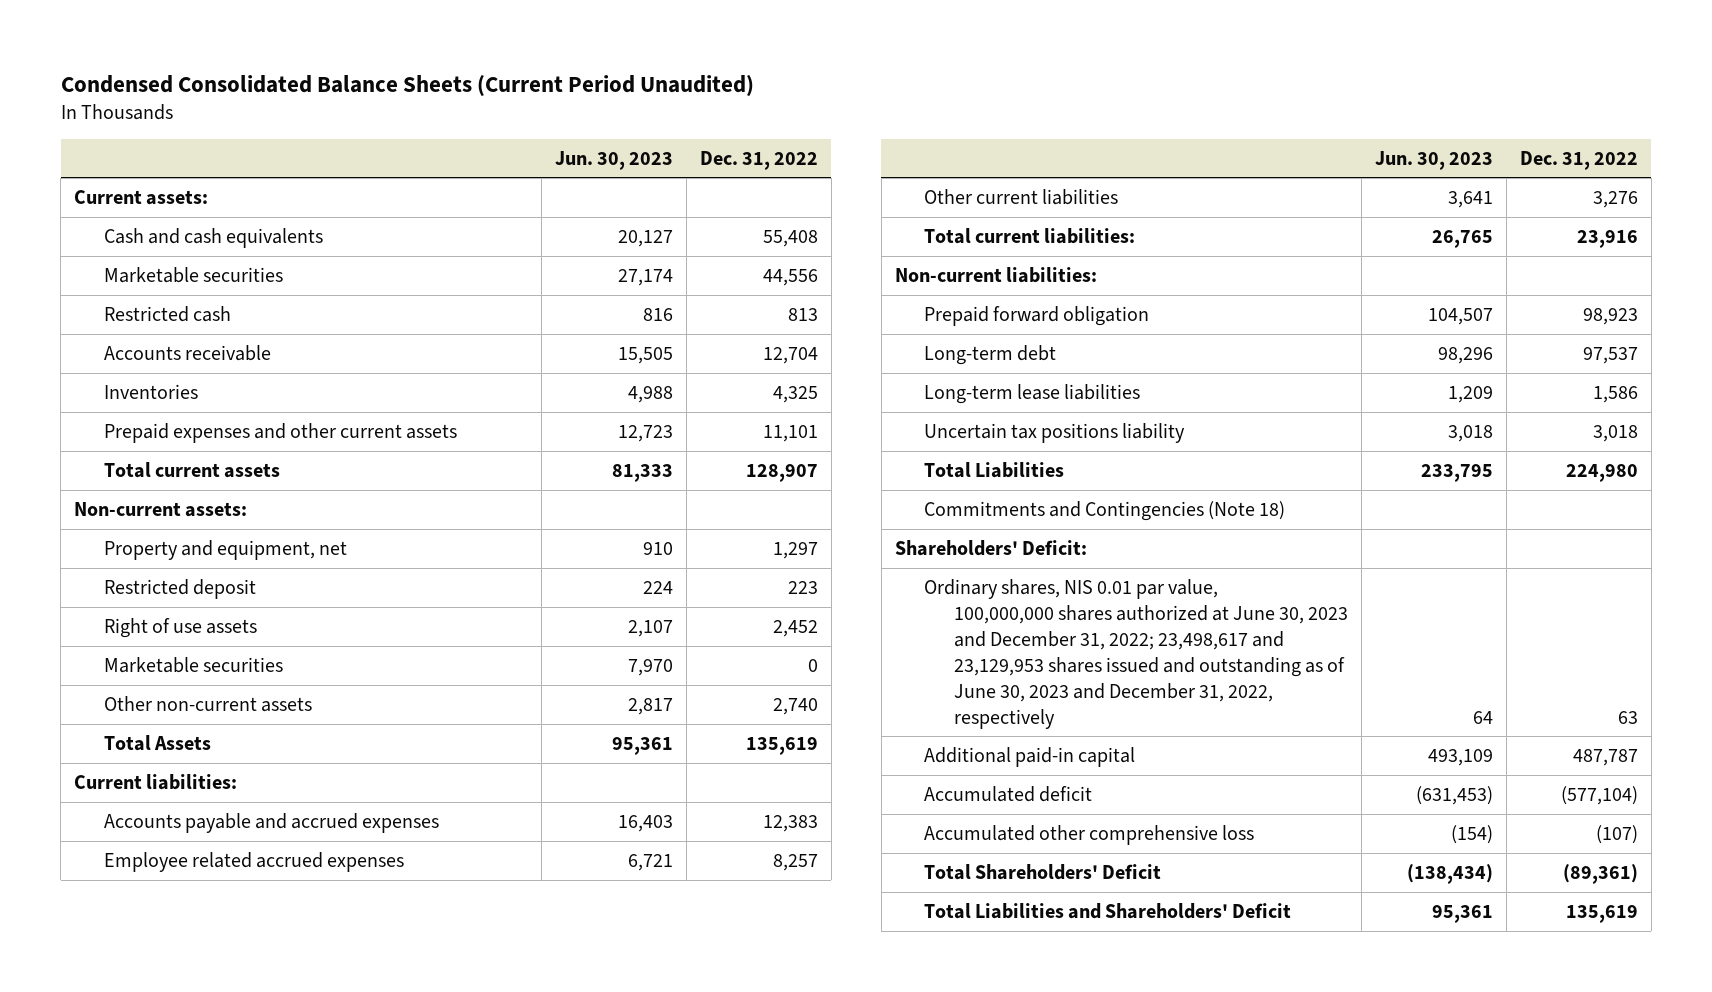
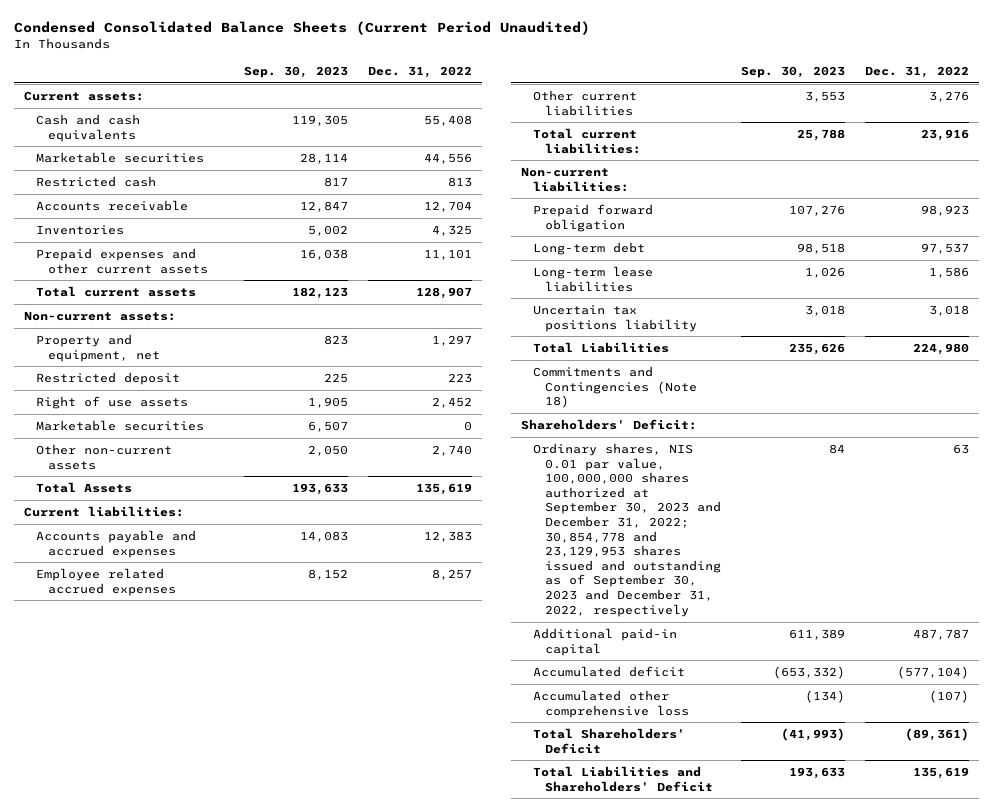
- | Jun. 30, 2023 | Dec. 31, 2022
+ | Sep. 30, 2023 | Dec. 31, 2022
- Ordinary shares, NIS 0.01 par value, 100,000,000 shares authorized at June 30, 2023 and December 31, 2022; 23,498,617 and 23,129,953 shares issued and outstanding as of June 30, 2023 and December 31, 2022, respectively | 64 | 63
+ Ordinary shares, NIS 0.01 par value, 100,000,000 shares authorized at September 30, 2023 and December 31, 2022; 30,854,778 and 23,129,953 shares issued and outstanding as of September 30, 2023 and December 31, 2022, respectively | 84 | 63

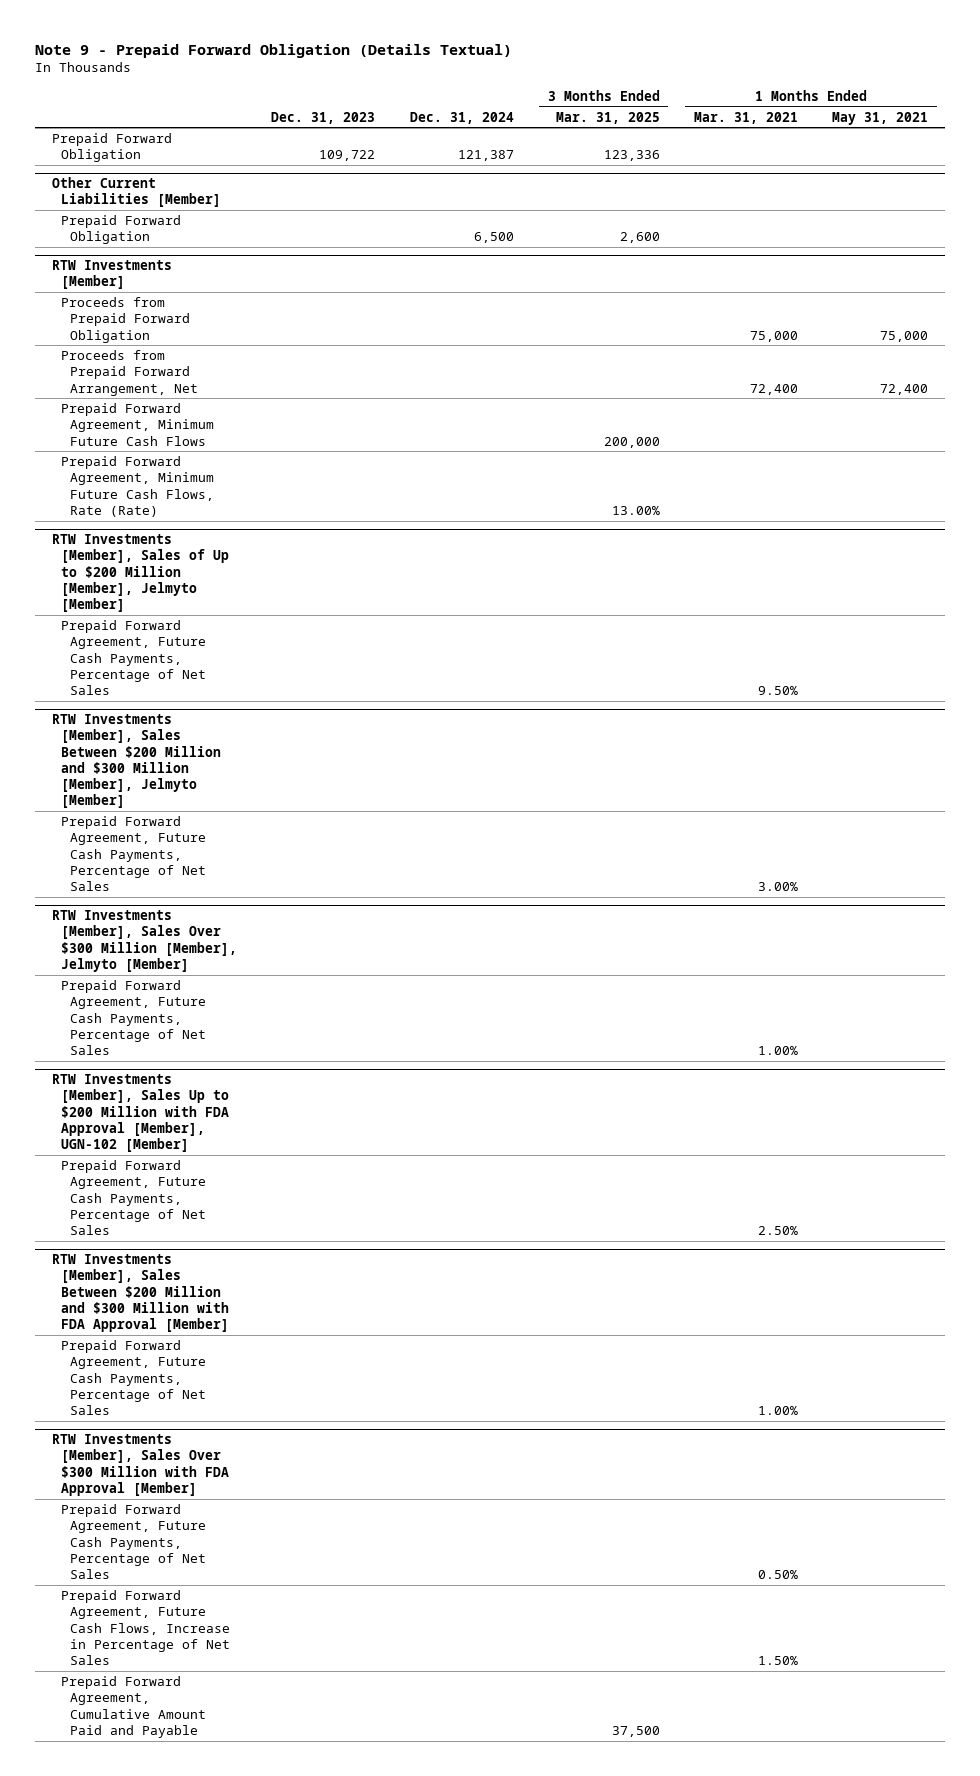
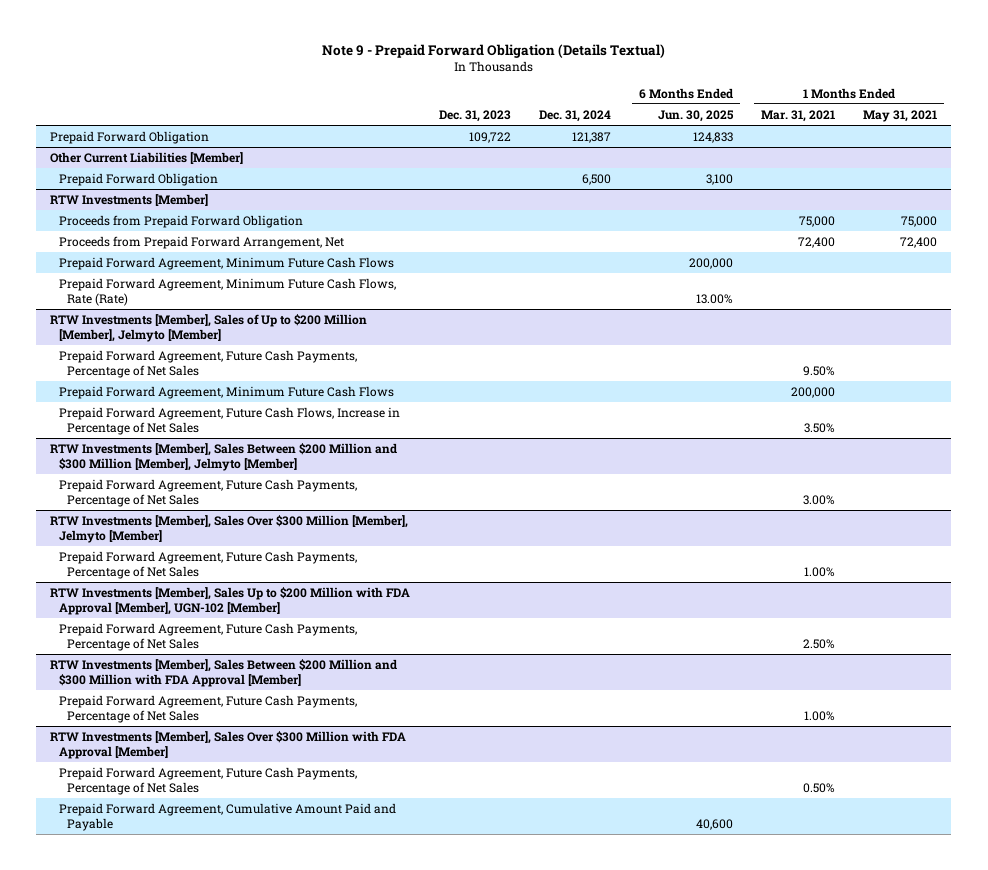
- | Dec. 31, 2023 | Dec. 31, 2024 | 3 Months Ended Mar. 31, 2025 | 1 Months Ended Mar. 31, 2021 | 1 Months Ended May 31, 2021
+ | Dec. 31, 2023 | Dec. 31, 2024 | 6 Months Ended Jun. 30, 2025 | 1 Months Ended Mar. 31, 2021 | 1 Months Ended May 31, 2021
@ RTW Investments [Member], Sales of Up to $200 Million [Member], Jelmyto [Member]
+ Prepaid Forward Agreement, Minimum Future Cash Flows | | | | 200,000 |
+ Prepaid Forward Agreement, Future Cash Flows, Increase in Percentage of Net Sales | | | | 3.50% |
@ RTW Investments [Member], Sales Over $300 Million with FDA Approval [Member]
- Prepaid Forward Agreement, Future Cash Flows, Increase in Percentage of Net Sales | | | | 1.50% |

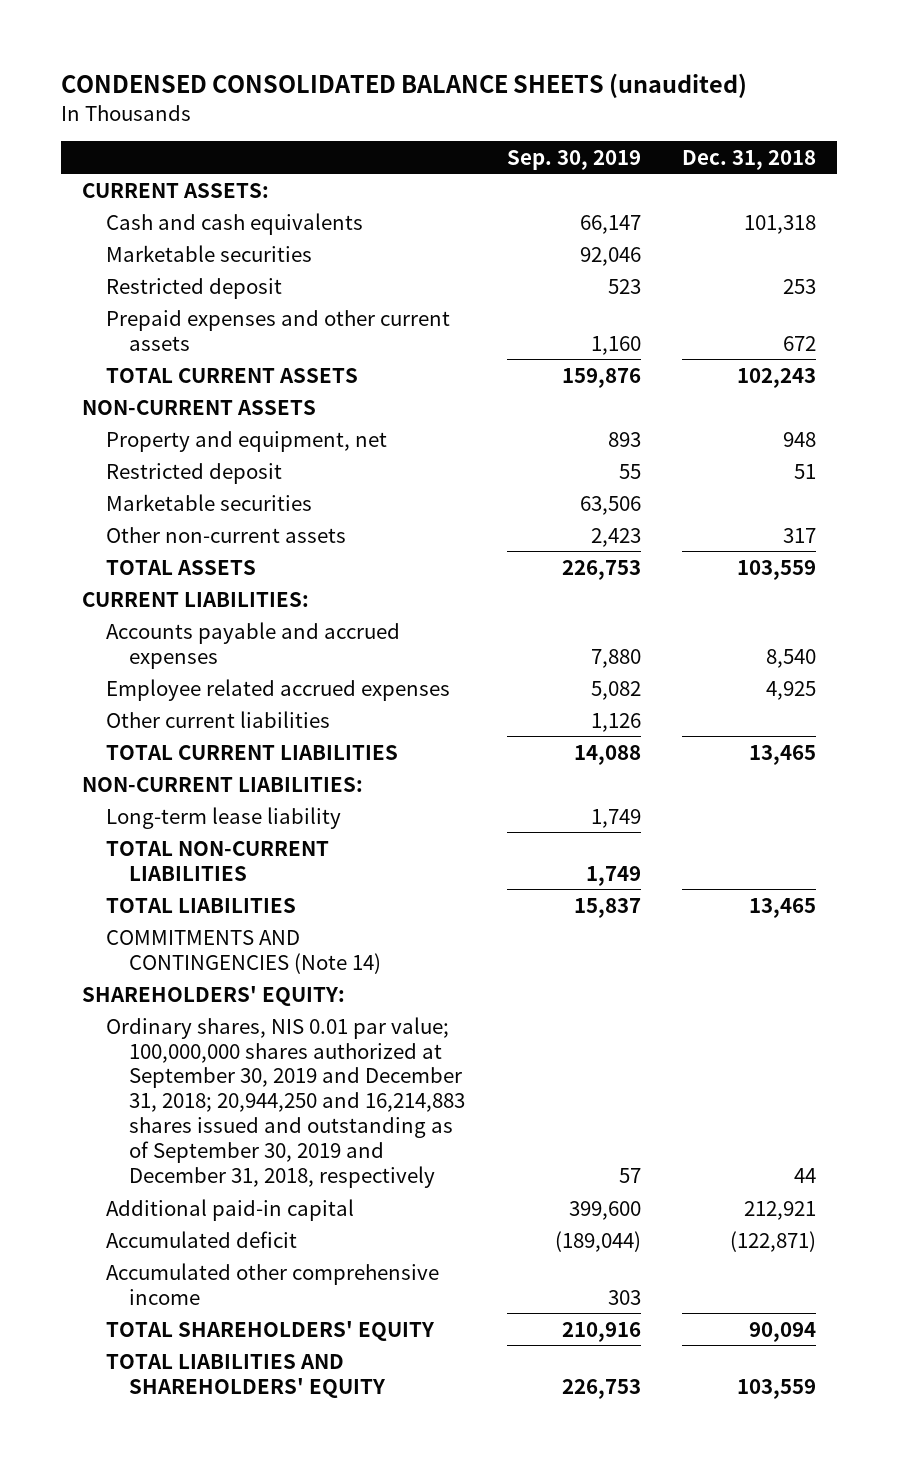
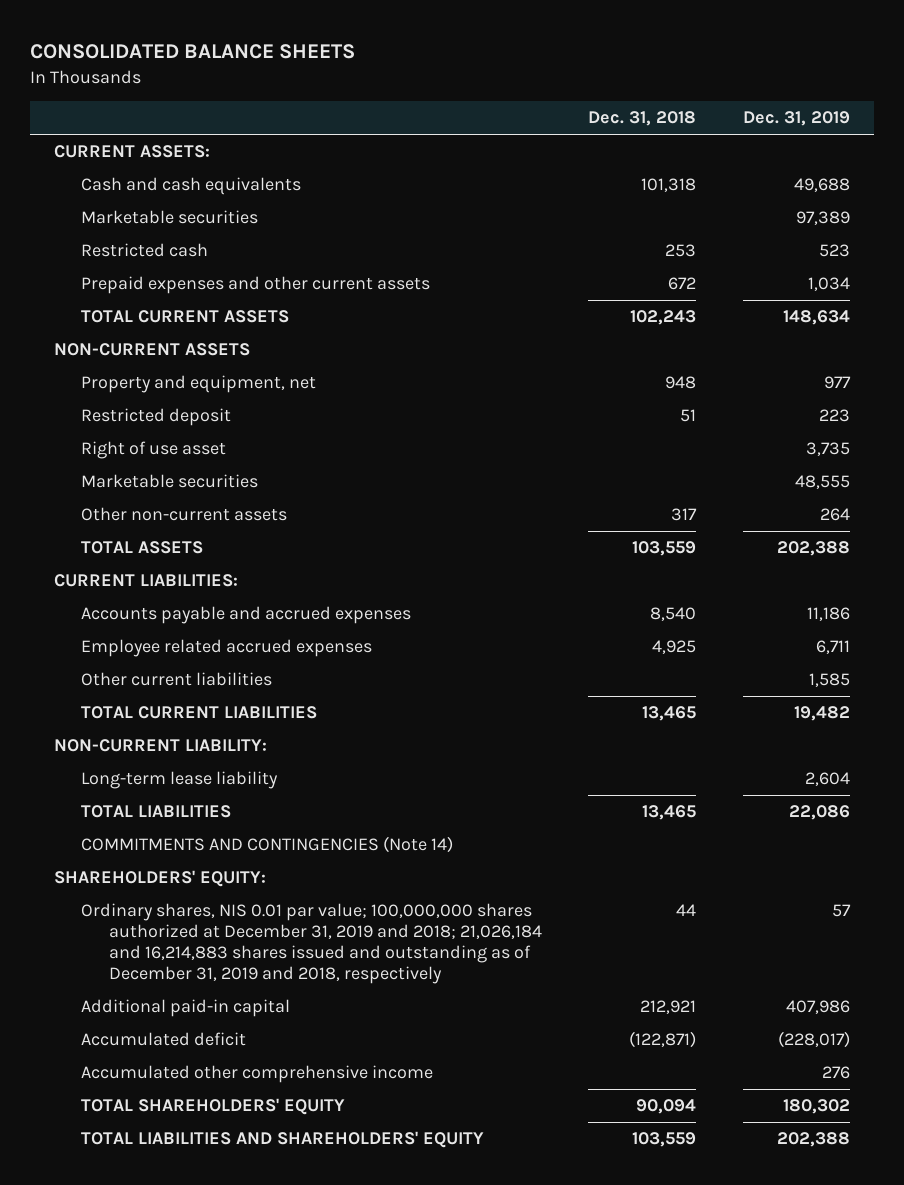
- CONDENSED CONSOLIDATED BALANCE SHEETS (unaudited)
+ CONSOLIDATED BALANCE SHEETS
- | Sep. 30, 2019 | Dec. 31, 2018
+ | Dec. 31, 2018 | Dec. 31, 2019
- Restricted deposit | 523 | 253
+ Restricted cash | 253 | 523
+ Right of use asset | | 3,735
- NON-CURRENT LIABILITIES:
+ NON-CURRENT LIABILITY:
- TOTAL NON-CURRENT LIABILITIES | 1,749 |
- Ordinary shares, NIS 0.01 par value; 100,000,000 shares authorized at September 30, 2019 and December 31, 2018; 20,944,250 and 16,214,883 shares issued and outstanding as of September 30, 2019 and December 31, 2018, respectively | 57 | 44
+ Ordinary shares, NIS 0.01 par value; 100,000,000 shares authorized at December 31, 2019 and 2018; 21,026,184 and 16,214,883 shares issued and outstanding as of December 31, 2019 and 2018, respectively | 44 | 57

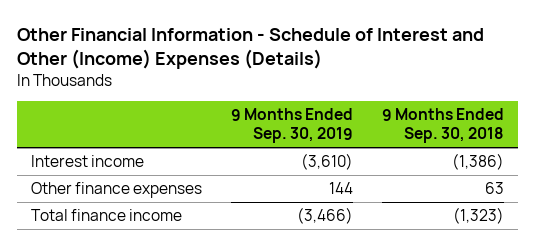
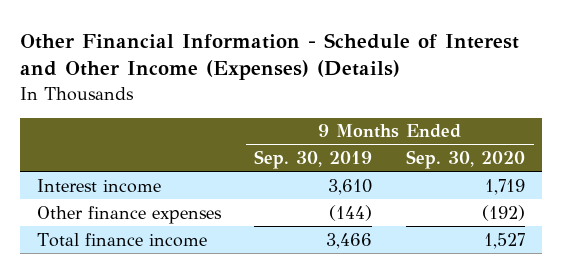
- Other Financial Information - Schedule of Interest and Other (Income) Expenses (Details)
+ Other Financial Information - Schedule of Interest and Other Income (Expenses) (Details)
- | 9 Months Ended Sep. 30, 2019 | 9 Months Ended Sep. 30, 2018
+ | 9 Months Ended Sep. 30, 2019 | 9 Months Ended Sep. 30, 2020
- Interest income | (3,610) | (1,386)
- Other finance expenses | 144 | 63
- Total finance income | (3,466) | (1,323)
+ Interest income | 3,610 | 1,719
+ Other finance expenses | (144) | (192)
+ Total finance income | 3,466 | 1,527

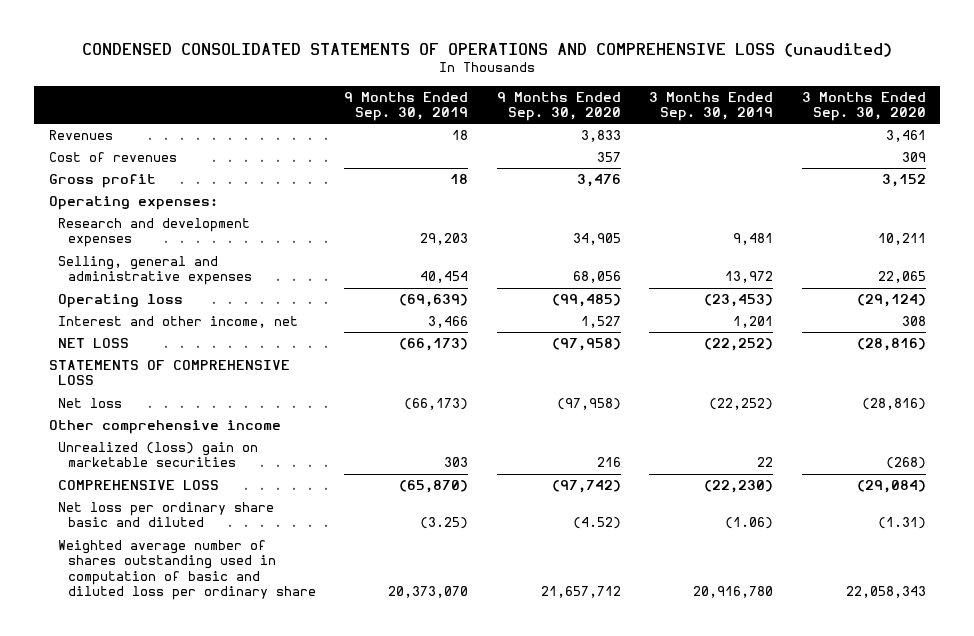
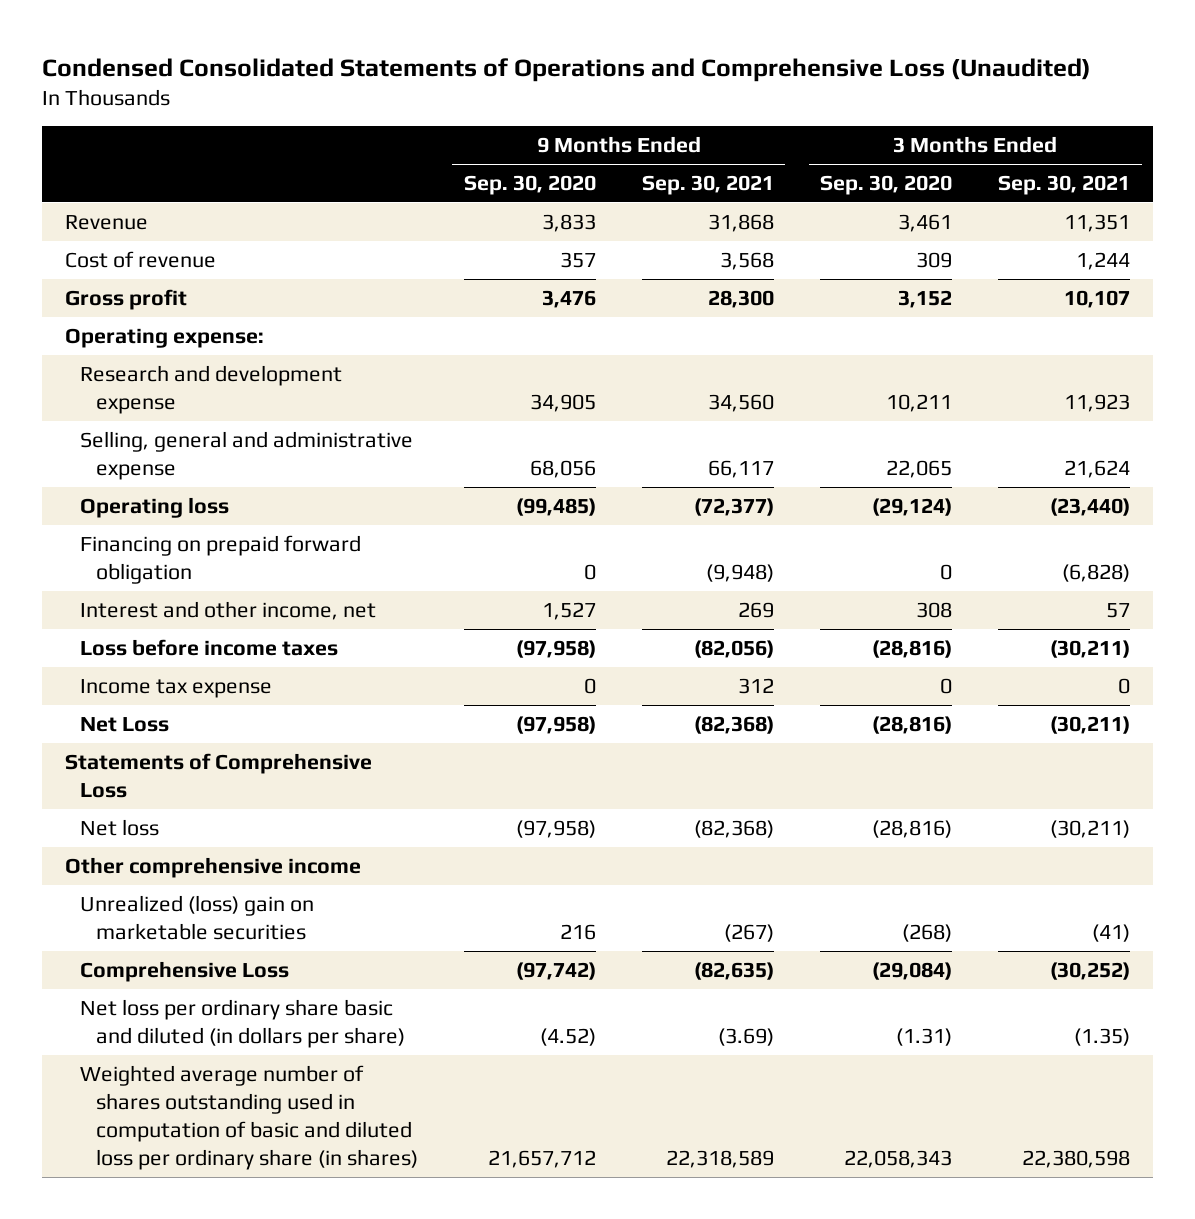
- CONDENSED CONSOLIDATED STATEMENTS OF OPERATIONS AND COMPREHENSIVE LOSS (unaudited)
+ Condensed Consolidated Statements of Operations and Comprehensive Loss (Unaudited)
- | 9 Months Ended Sep. 30, 2019 | 9 Months Ended Sep. 30, 2020 | 3 Months Ended Sep. 30, 2019 | 3 Months Ended Sep. 30, 2020
+ | 9 Months Ended Sep. 30, 2020 | 9 Months Ended Sep. 30, 2021 | 3 Months Ended Sep. 30, 2020 | 3 Months Ended Sep. 30, 2021
- Revenues | 18 | 3,833 | | 3,461
- Cost of revenues | | 357 | | 309
+ Revenue | 3,833 | 31,868 | 3,461 | 11,351
+ Cost of revenue | 357 | 3,568 | 309 | 1,244
- Operating expenses:
- Research and development expenses | 29,203 | 34,905 | 9,481 | 10,211
- Selling, general and administrative expenses | 40,454 | 68,056 | 13,972 | 22,065
+ Operating expense:
+ Research and development expense | 34,905 | 34,560 | 10,211 | 11,923
+ Selling, general and administrative expense | 68,056 | 66,117 | 22,065 | 21,624
+ Financing on prepaid forward obligation | 0 | (9,948) | 0 | (6,828)
- NET LOSS | (66,173) | (97,958) | (22,252) | (28,816)
- STATEMENTS OF COMPREHENSIVE LOSS
+ Loss before income taxes | (97,958) | (82,056) | (28,816) | (30,211)
+ Income tax expense | 0 | 312 | 0 | 0
+ Net Loss | (97,958) | (82,368) | (28,816) | (30,211)
+ Statements of Comprehensive Loss
- COMPREHENSIVE LOSS | (65,870) | (97,742) | (22,230) | (29,084)
- Net loss per ordinary share basic and diluted | (3.25) | (4.52) | (1.06) | (1.31)
- Weighted average number of shares outstanding used in computation of basic and diluted loss per ordinary share | 20,373,070 | 21,657,712 | 20,916,780 | 22,058,343
+ Comprehensive Loss | (97,742) | (82,635) | (29,084) | (30,252)
+ Net loss per ordinary share basic and diluted (in dollars per share) | (4.52) | (3.69) | (1.31) | (1.35)
+ Weighted average number of shares outstanding used in computation of basic and diluted loss per ordinary share (in shares) | 21,657,712 | 22,318,589 | 22,058,343 | 22,380,598

